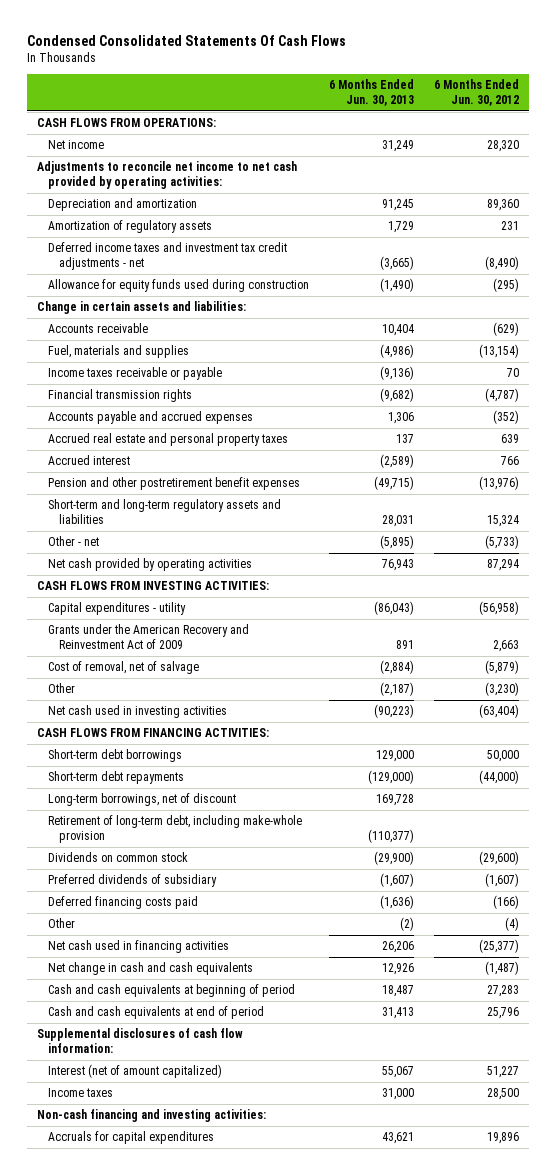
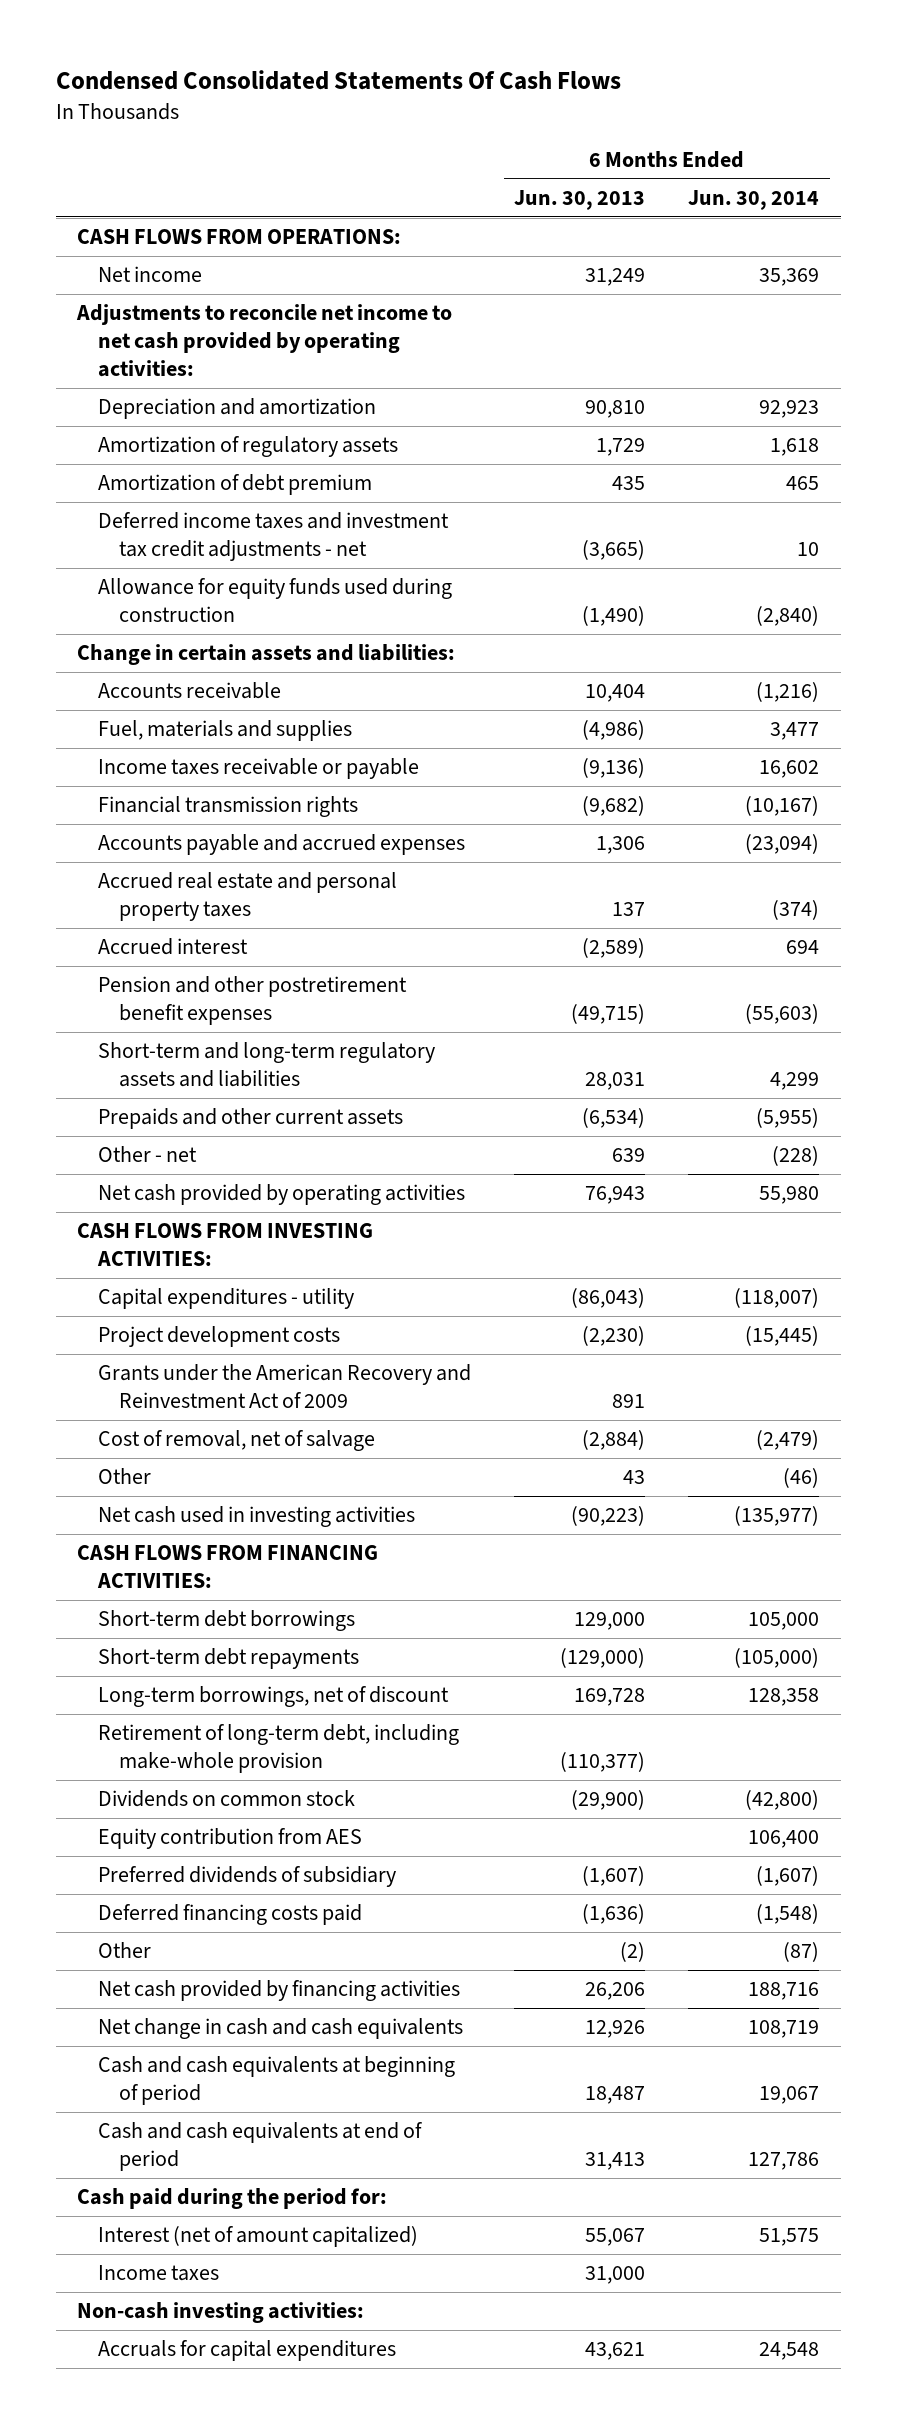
- | 6 Months Ended Jun. 30, 2013 | 6 Months Ended Jun. 30, 2012
+ | 6 Months Ended Jun. 30, 2013 | 6 Months Ended Jun. 30, 2014
- Depreciation and amortization | 91,245 | 89,360
+ Depreciation and amortization | 90,810 | 92,923
+ Amortization of debt premium | 435 | 465
- Other - net | (5,895) | (5,733)
+ Prepaids and other current assets | (6,534) | (5,955)
+ Other - net | 639 | (228)
+ Project development costs | (2,230) | (15,445)
- Other | (2,187) | (3,230)
+ Other | 43 | (46)
+ Equity contribution from AES | | 106,400
- Net cash used in financing activities | 26,206 | (25,377)
+ Net cash provided by financing activities | 26,206 | 188,716
- Supplemental disclosures of cash flow information:
+ Cash paid during the period for:
- Non-cash financing and investing activities:
+ Non-cash investing activities:

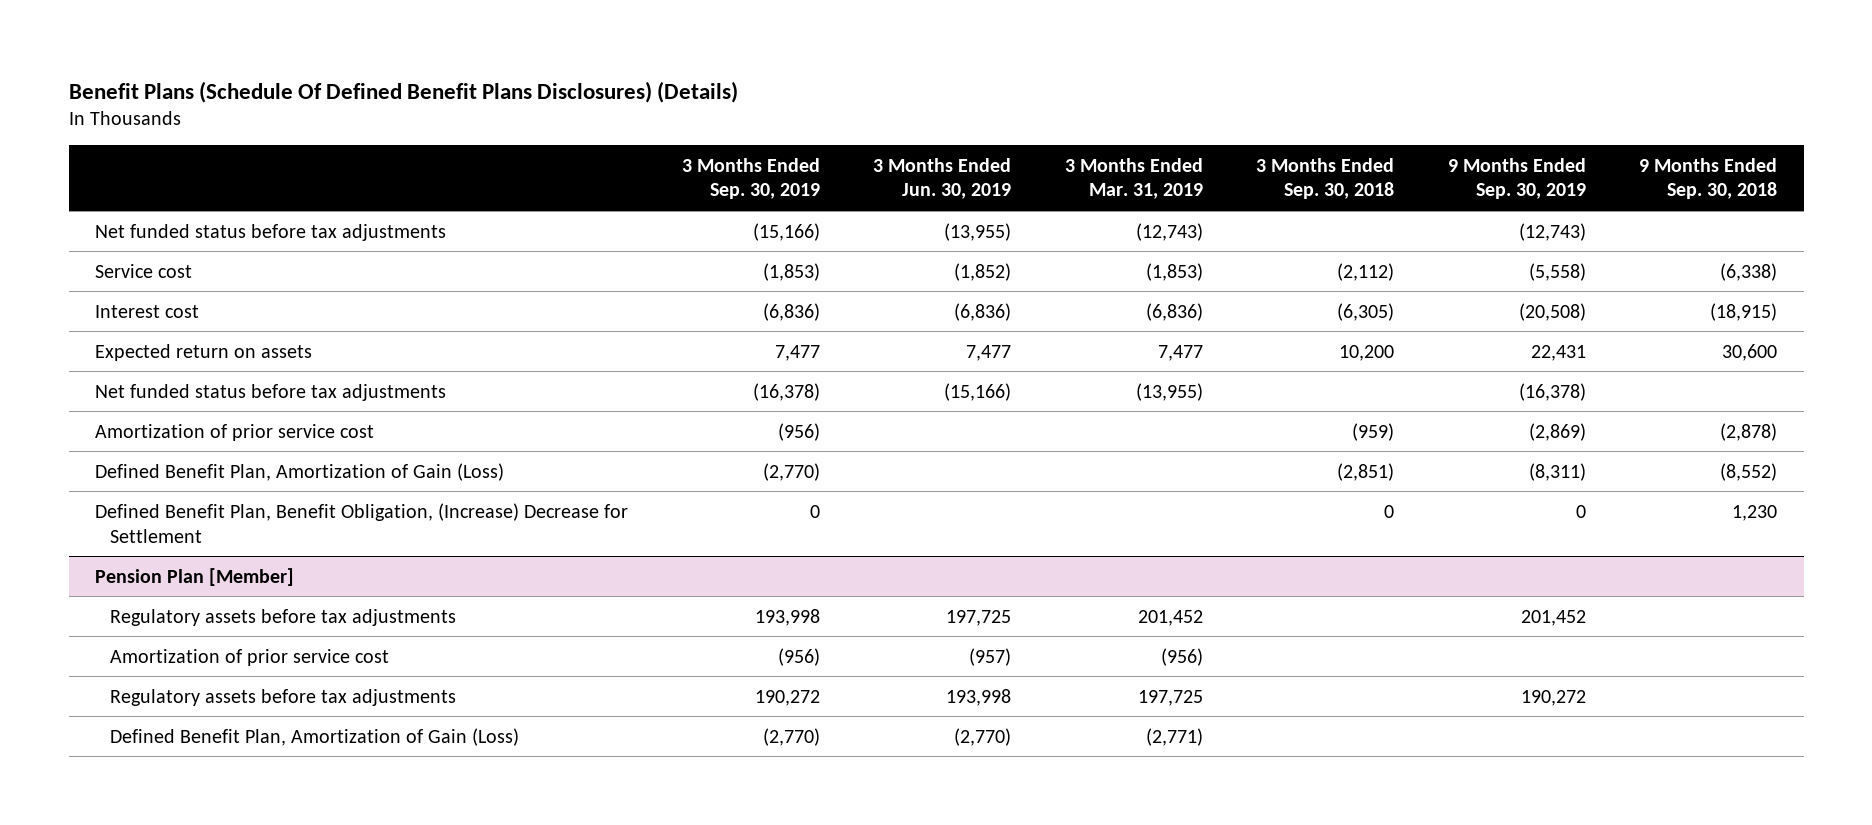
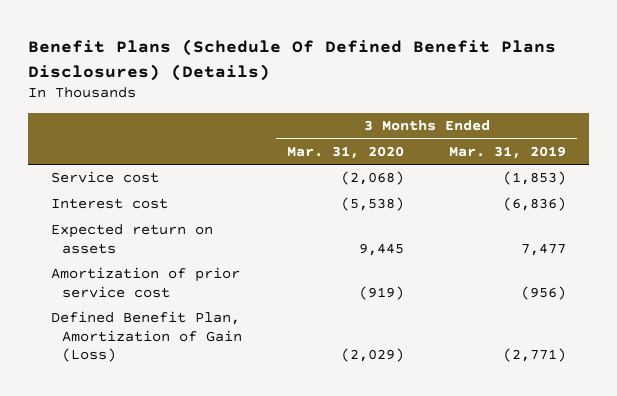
- | 3 Months Ended Sep. 30, 2019 | 3 Months Ended Jun. 30, 2019 | 3 Months Ended Mar. 31, 2019 | 3 Months Ended Sep. 30, 2018 | 9 Months Ended Sep. 30, 2019 | 9 Months Ended Sep. 30, 2018
+ | 3 Months Ended Mar. 31, 2020 | 3 Months Ended Mar. 31, 2019
- Net funded status before tax adjustments | (15,166) | (13,955) | (12,743) | | (12,743) |
- Net funded status before tax adjustments | (16,378) | (15,166) | (13,955) | | (16,378) |
- Amortization of prior service cost | (956) | | | (959) | (2,869) | (2,878)
- Defined Benefit Plan, Amortization of Gain (Loss) | (2,770) | | | (2,851) | (8,311) | (8,552)
- Defined Benefit Plan, Benefit Obligation, (Increase) Decrease for Settlement | 0 | | | 0 | 0 | 1,230
- Pension Plan [Member]
- Regulatory assets before tax adjustments | 193,998 | 197,725 | 201,452 | | 201,452 |
- Regulatory assets before tax adjustments | 190,272 | 193,998 | 197,725 | | 190,272 |

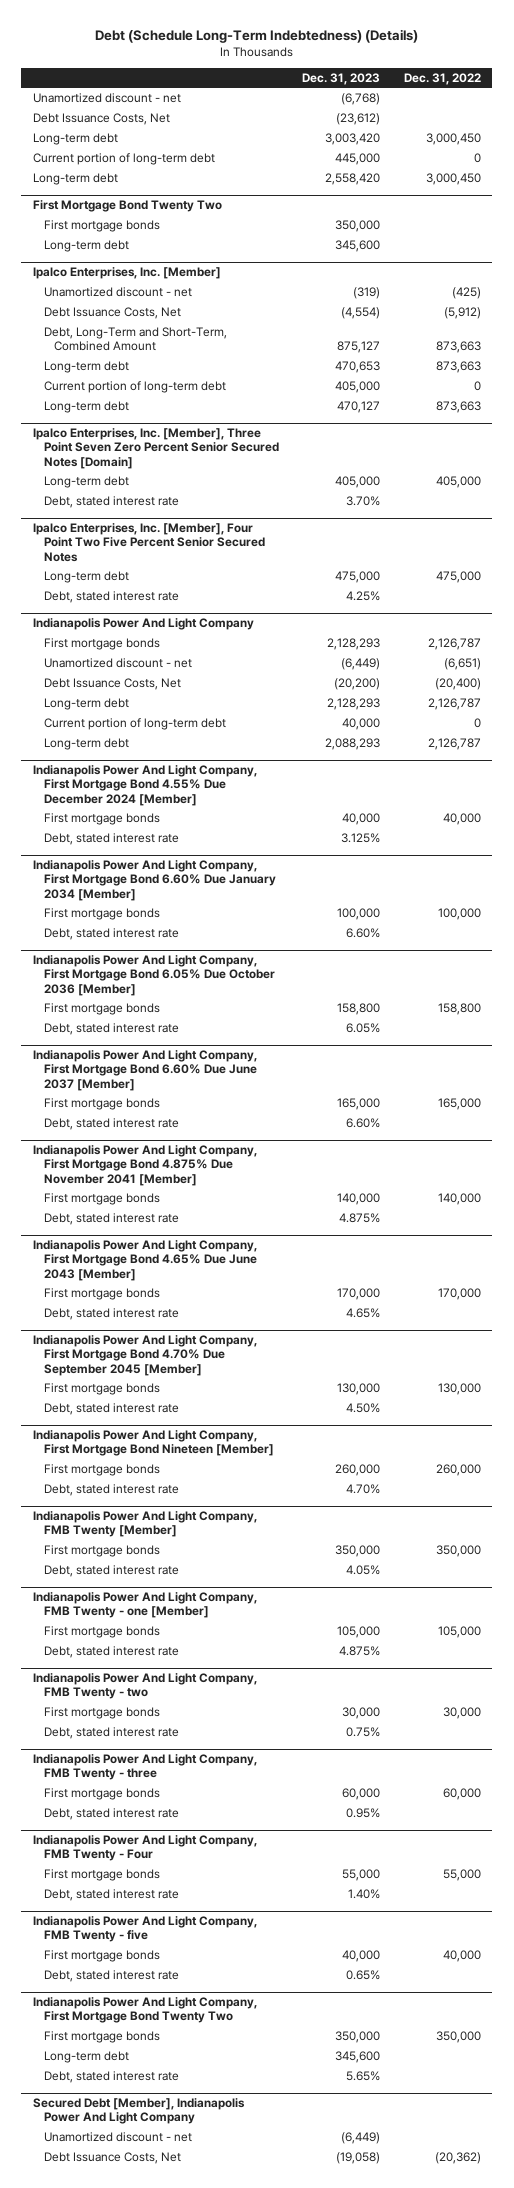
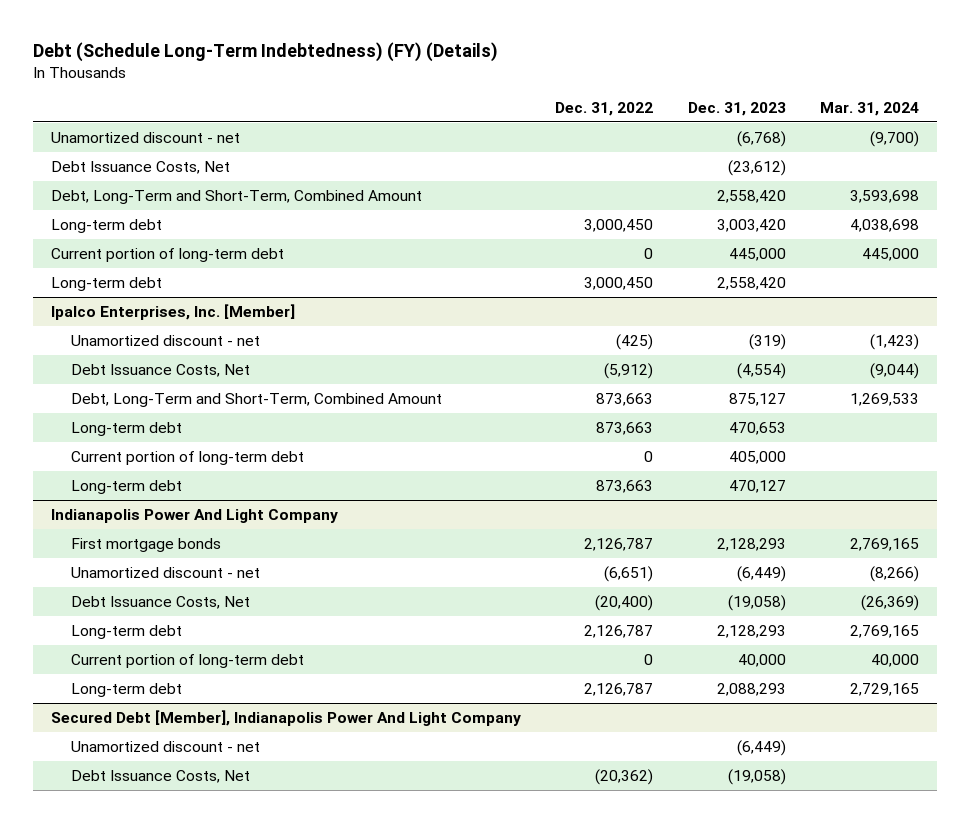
- Debt (Schedule Long-Term Indebtedness) (Details)
+ Debt (Schedule Long-Term Indebtedness) (FY) (Details)
- | Dec. 31, 2023 | Dec. 31, 2022
+ | Dec. 31, 2022 | Dec. 31, 2023 | Mar. 31, 2024
+ Debt, Long-Term and Short-Term, Combined Amount | | 2,558,420 | 3,593,698
- First Mortgage Bond Twenty Two
- First mortgage bonds | 350,000 |
- Long-term debt | 345,600 |
- Ipalco Enterprises, Inc. [Member], Three Point Seven Zero Percent Senior Secured Notes [Domain]
- Long-term debt | 405,000 | 405,000
- Debt, stated interest rate | 3.70% |
- Ipalco Enterprises, Inc. [Member], Four Point Two Five Percent Senior Secured Notes
- Long-term debt | 475,000 | 475,000
- Debt, stated interest rate | 4.25% |
@ Indianapolis Power And Light Company
- Debt Issuance Costs, Net | (20,200) | (20,400)
+ Debt Issuance Costs, Net | (20,400) | (19,058) | (26,369)
- Indianapolis Power And Light Company, First Mortgage Bond 4.55% Due December 2024 [Member]
- First mortgage bonds | 40,000 | 40,000
- Debt, stated interest rate | 3.125% |
- Indianapolis Power And Light Company, First Mortgage Bond 6.60% Due January 2034 [Member]
- First mortgage bonds | 100,000 | 100,000
- Debt, stated interest rate | 6.60% |
- Indianapolis Power And Light Company, First Mortgage Bond 6.05% Due October 2036 [Member]
- First mortgage bonds | 158,800 | 158,800
- Debt, stated interest rate | 6.05% |
- Indianapolis Power And Light Company, First Mortgage Bond 6.60% Due June 2037 [Member]
- First mortgage bonds | 165,000 | 165,000
- Debt, stated interest rate | 6.60% |
- Indianapolis Power And Light Company, First Mortgage Bond 4.875% Due November 2041 [Member]
- First mortgage bonds | 140,000 | 140,000
- Debt, stated interest rate | 4.875% |
- Indianapolis Power And Light Company, First Mortgage Bond 4.65% Due June 2043 [Member]
- First mortgage bonds | 170,000 | 170,000
- Debt, stated interest rate | 4.65% |
- Indianapolis Power And Light Company, First Mortgage Bond 4.70% Due September 2045 [Member]
- First mortgage bonds | 130,000 | 130,000
- Debt, stated interest rate | 4.50% |
- Indianapolis Power And Light Company, First Mortgage Bond Nineteen [Member]
- First mortgage bonds | 260,000 | 260,000
- Debt, stated interest rate | 4.70% |
- Indianapolis Power And Light Company, FMB Twenty [Member]
- First mortgage bonds | 350,000 | 350,000
- Debt, stated interest rate | 4.05% |
- Indianapolis Power And Light Company, FMB Twenty - one [Member]
- First mortgage bonds | 105,000 | 105,000
- Debt, stated interest rate | 4.875% |
- Indianapolis Power And Light Company, FMB Twenty - two
- First mortgage bonds | 30,000 | 30,000
- Debt, stated interest rate | 0.75% |
- Indianapolis Power And Light Company, FMB Twenty - three
- First mortgage bonds | 60,000 | 60,000
- Debt, stated interest rate | 0.95% |
- Indianapolis Power And Light Company, FMB Twenty - Four
- First mortgage bonds | 55,000 | 55,000
- Debt, stated interest rate | 1.40% |
- Indianapolis Power And Light Company, FMB Twenty - five
- First mortgage bonds | 40,000 | 40,000
- Debt, stated interest rate | 0.65% |
- Indianapolis Power And Light Company, First Mortgage Bond Twenty Two
- First mortgage bonds | 350,000 | 350,000
- Long-term debt | 345,600 |
- Debt, stated interest rate | 5.65% |

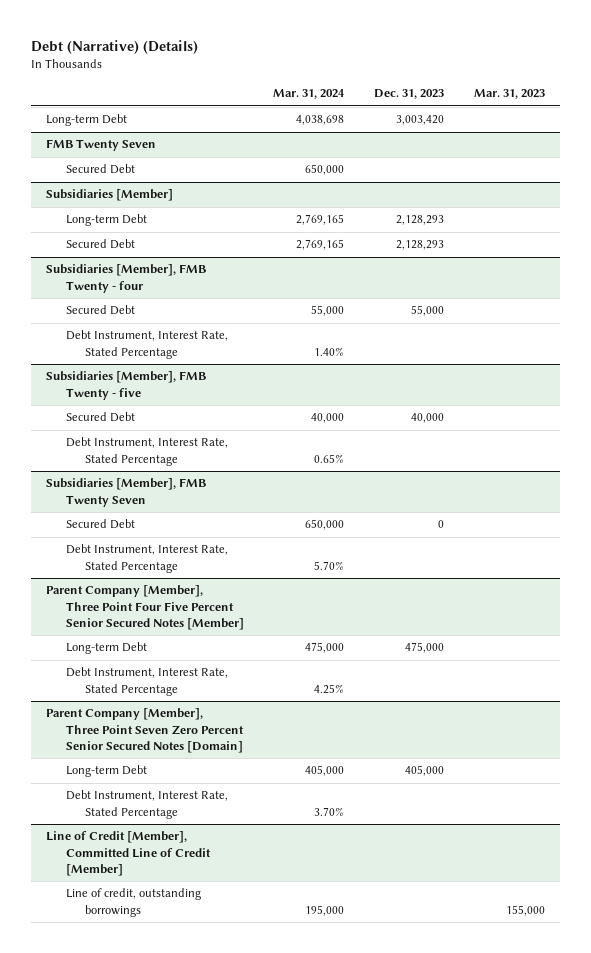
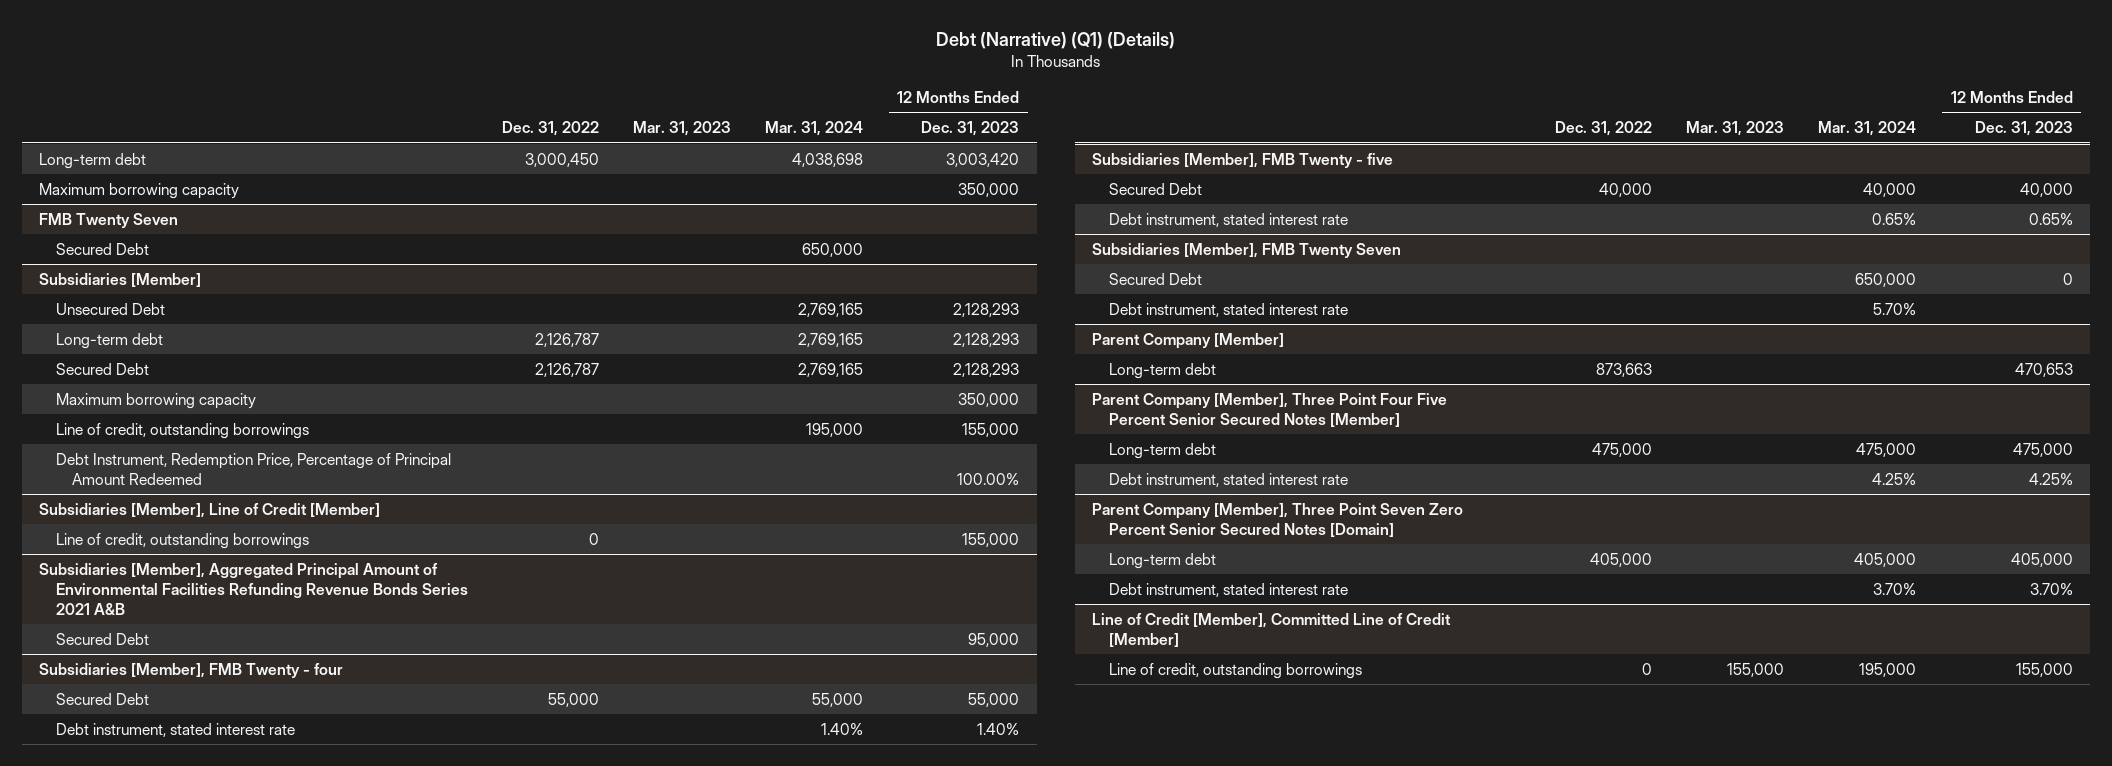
- Debt (Narrative) (Details)
+ Debt (Narrative) (Q1) (Details)
- | Mar. 31, 2024 | Dec. 31, 2023 | Mar. 31, 2023
+ | Dec. 31, 2022 | Mar. 31, 2023 | Mar. 31, 2024 | 12 Months Ended Dec. 31, 2023
- Long-term Debt | 4,038,698 | 3,003,420 |
+ Long-term debt | 3,000,450 | | 4,038,698 | 3,003,420
+ Maximum borrowing capacity | | | | 350,000
@ Subsidiaries [Member]
- Long-term Debt | 2,769,165 | 2,128,293 |
+ Unsecured Debt | | | 2,769,165 | 2,128,293
+ Long-term debt | 2,126,787 | | 2,769,165 | 2,128,293
+ Maximum borrowing capacity | | | | 350,000
+ Line of credit, outstanding borrowings | | | 195,000 | 155,000
+ Debt Instrument, Redemption Price, Percentage of Principal Amount Redeemed | | | | 100.00%
+ Subsidiaries [Member], Line of Credit [Member]
+ Line of credit, outstanding borrowings | 0 | | | 155,000
+ Subsidiaries [Member], Aggregated Principal Amount of Environmental Facilities Refunding Revenue Bonds Series 2021 A&B
+ Secured Debt | | | | 95,000
@ Subsidiaries [Member], FMB Twenty - four
- Debt Instrument, Interest Rate, Stated Percentage | 1.40% | |
+ Debt instrument, stated interest rate | | | 1.40% | 1.40%
@ Subsidiaries [Member], FMB Twenty - five
- Debt Instrument, Interest Rate, Stated Percentage | 0.65% | |
+ Debt instrument, stated interest rate | | | 0.65% | 0.65%
@ Subsidiaries [Member], FMB Twenty Seven
- Debt Instrument, Interest Rate, Stated Percentage | 5.70% | |
+ Debt instrument, stated interest rate | | | 5.70% |
+ Parent Company [Member]
+ Long-term debt | 873,663 | | | 470,653
@ Parent Company [Member], Three Point Four Five Percent Senior Secured Notes [Member]
- Long-term Debt | 475,000 | 475,000 |
- Debt Instrument, Interest Rate, Stated Percentage | 4.25% | |
+ Long-term debt | 475,000 | | 475,000 | 475,000
+ Debt instrument, stated interest rate | | | 4.25% | 4.25%
@ Parent Company [Member], Three Point Seven Zero Percent Senior Secured Notes [Domain]
- Long-term Debt | 405,000 | 405,000 |
- Debt Instrument, Interest Rate, Stated Percentage | 3.70% | |
+ Long-term debt | 405,000 | | 405,000 | 405,000
+ Debt instrument, stated interest rate | | | 3.70% | 3.70%

